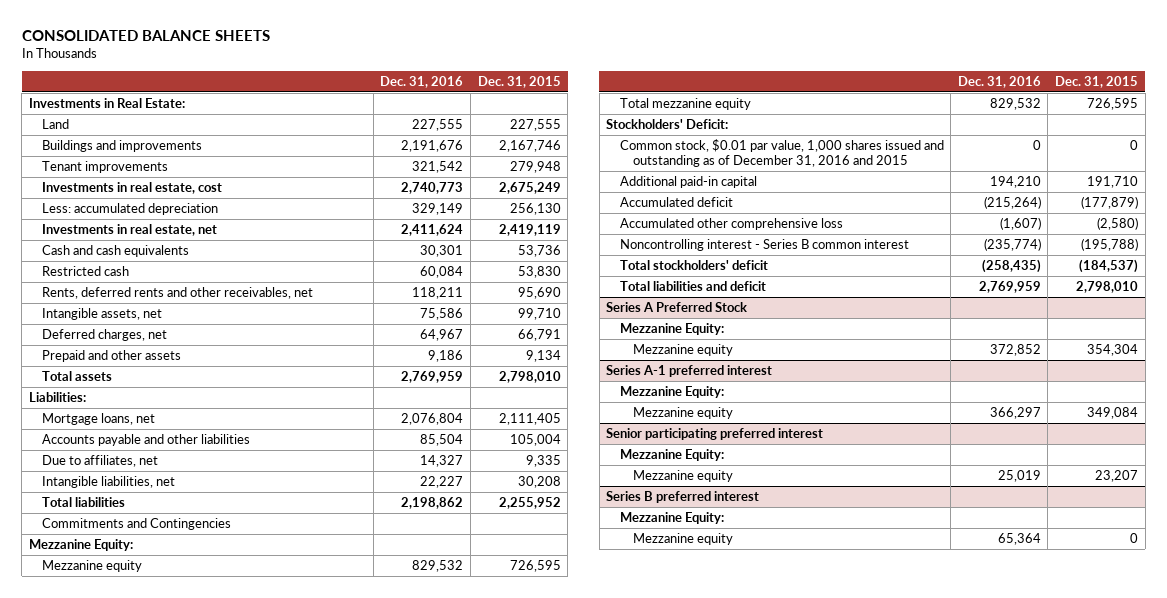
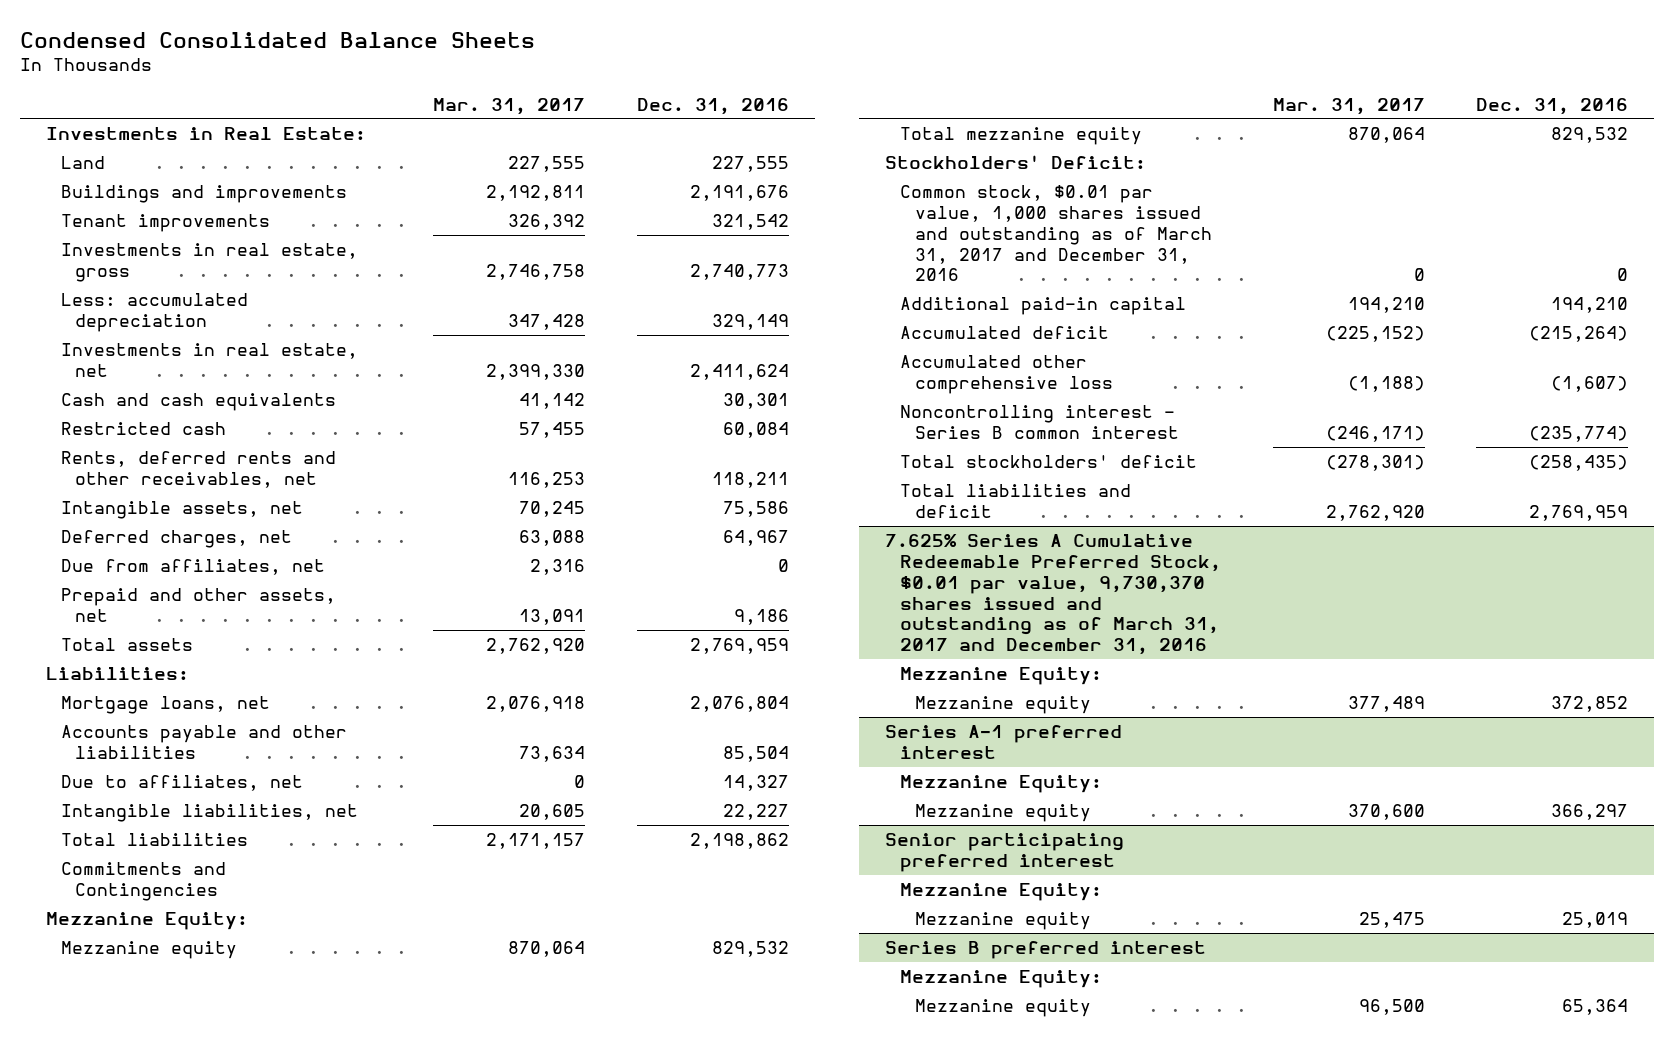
- CONSOLIDATED BALANCE SHEETS
+ Condensed Consolidated Balance Sheets
- | Dec. 31, 2016 | Dec. 31, 2015
+ | Mar. 31, 2017 | Dec. 31, 2016
- Investments in real estate, cost | 2,740,773 | 2,675,249
+ Investments in real estate, gross | 2,746,758 | 2,740,773
- Prepaid and other assets | 9,186 | 9,134
+ Due from affiliates, net | 2,316 | 0
+ Prepaid and other assets, net | 13,091 | 9,186
- Common stock, $0.01 par value, 1,000 shares issued and outstanding as of December 31, 2016 and 2015 | 0 | 0
+ Common stock, $0.01 par value, 1,000 shares issued and outstanding as of March 31, 2017 and December 31, 2016 | 0 | 0
- Series A Preferred Stock
+ 7.625% Series A Cumulative Redeemable Preferred Stock, $0.01 par value, 9,730,370 shares issued and outstanding as of March 31, 2017 and December 31, 2016

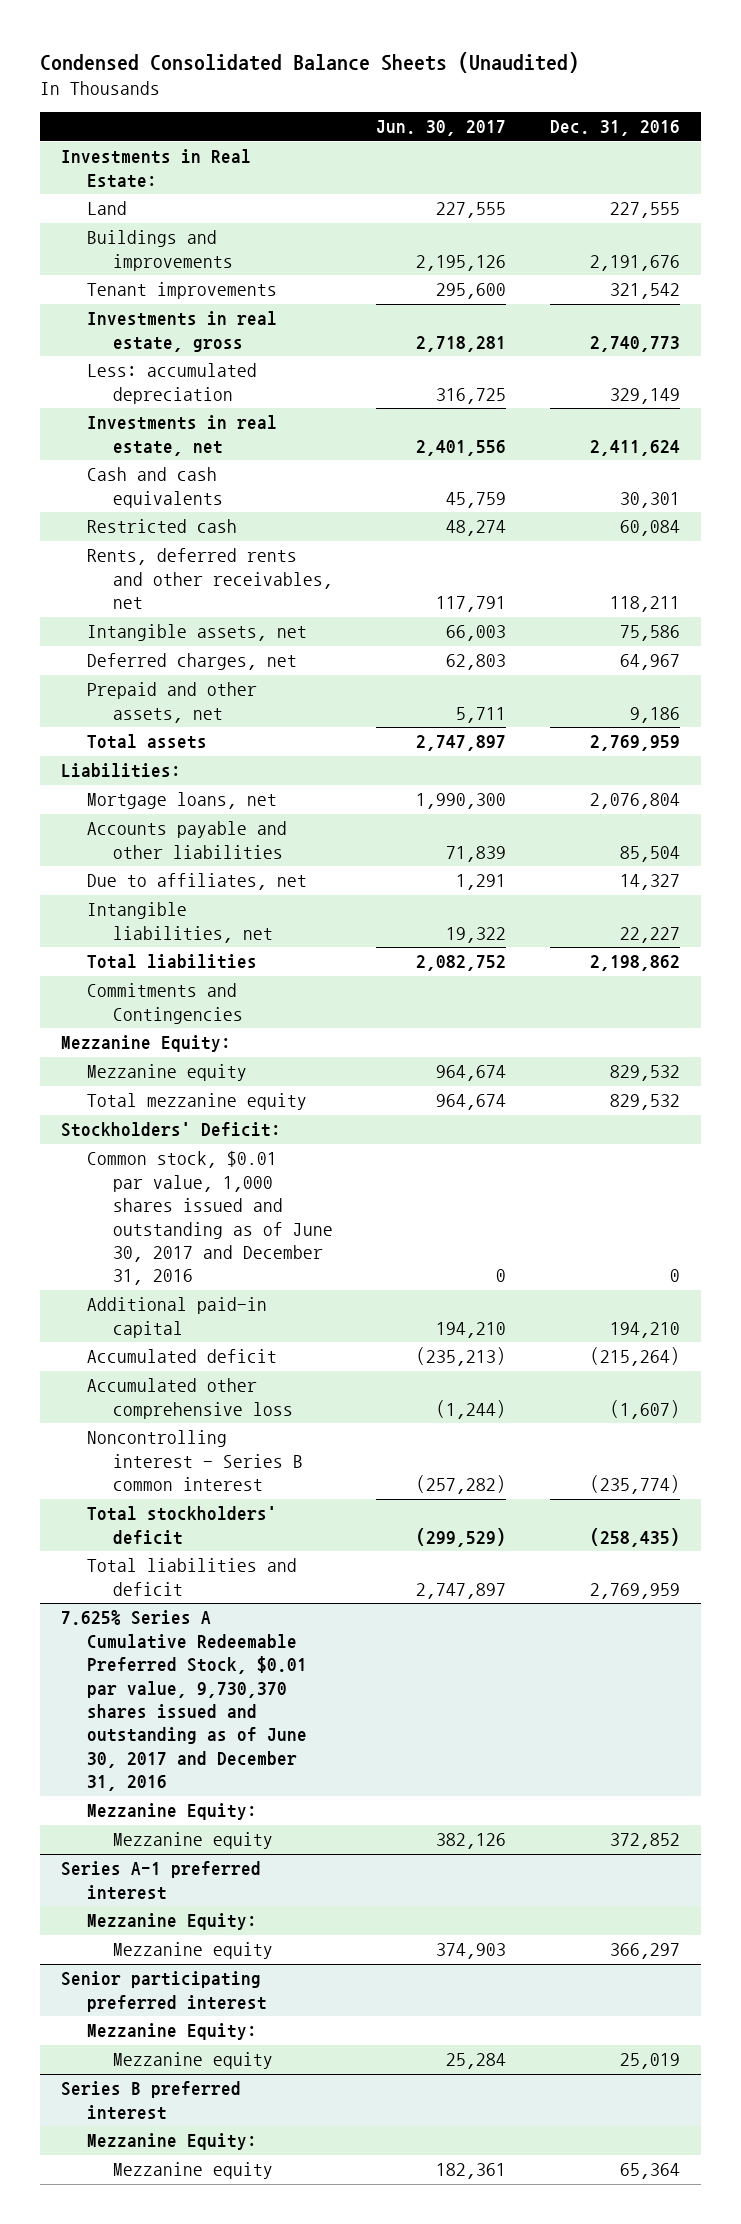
- Condensed Consolidated Balance Sheets
+ Condensed Consolidated Balance Sheets (Unaudited)
- | Mar. 31, 2017 | Dec. 31, 2016
+ | Jun. 30, 2017 | Dec. 31, 2016
- Due from affiliates, net | 2,316 | 0
- Common stock, $0.01 par value, 1,000 shares issued and outstanding as of March 31, 2017 and December 31, 2016 | 0 | 0
+ Common stock, $0.01 par value, 1,000 shares issued and outstanding as of June 30, 2017 and December 31, 2016 | 0 | 0
- 7.625% Series A Cumulative Redeemable Preferred Stock, $0.01 par value, 9,730,370 shares issued and outstanding as of March 31, 2017 and December 31, 2016
+ 7.625% Series A Cumulative Redeemable Preferred Stock, $0.01 par value, 9,730,370 shares issued and outstanding as of June 30, 2017 and December 31, 2016

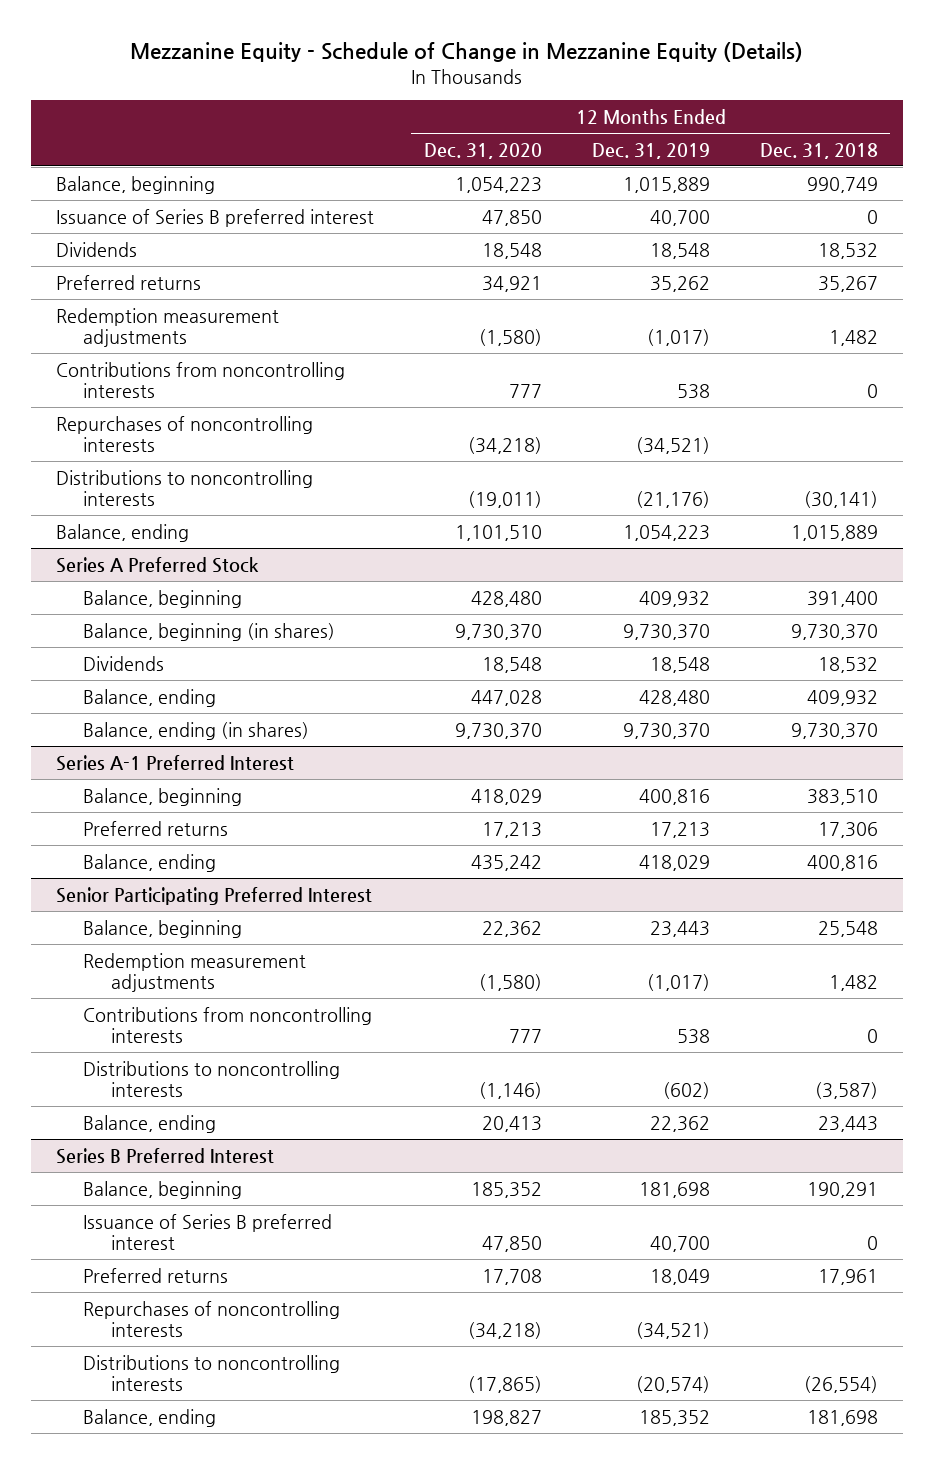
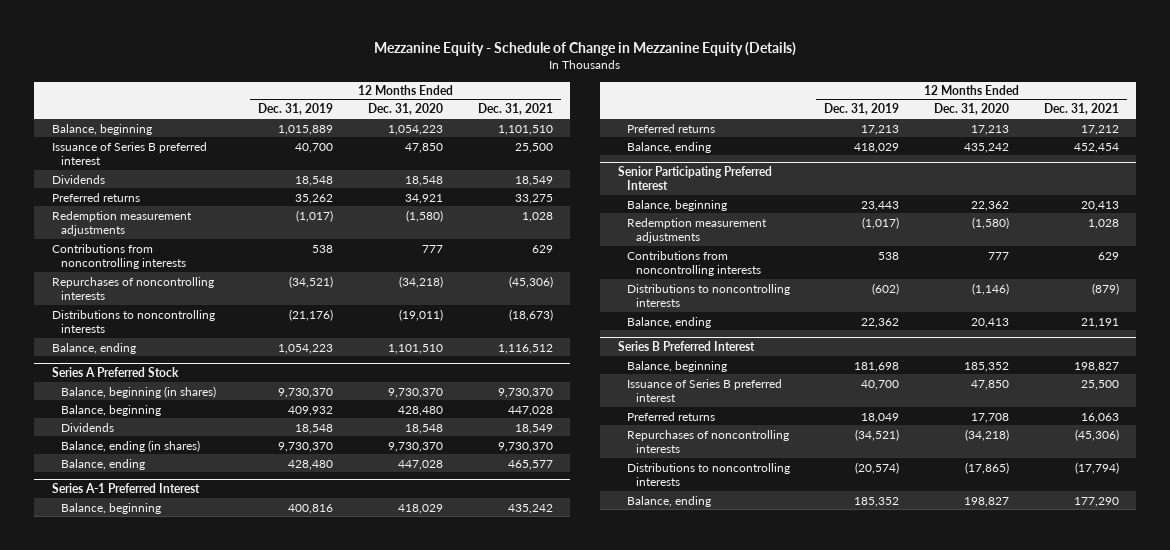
- | 12 Months Ended Dec. 31, 2020 | 12 Months Ended Dec. 31, 2019 | 12 Months Ended Dec. 31, 2018
+ | 12 Months Ended Dec. 31, 2019 | 12 Months Ended Dec. 31, 2020 | 12 Months Ended Dec. 31, 2021
@ Series A Preferred Stock
moved down: Balance, beginning | 409,932 | 428,480 | 447,028
moved down: Balance, ending | 428,480 | 447,028 | 465,577

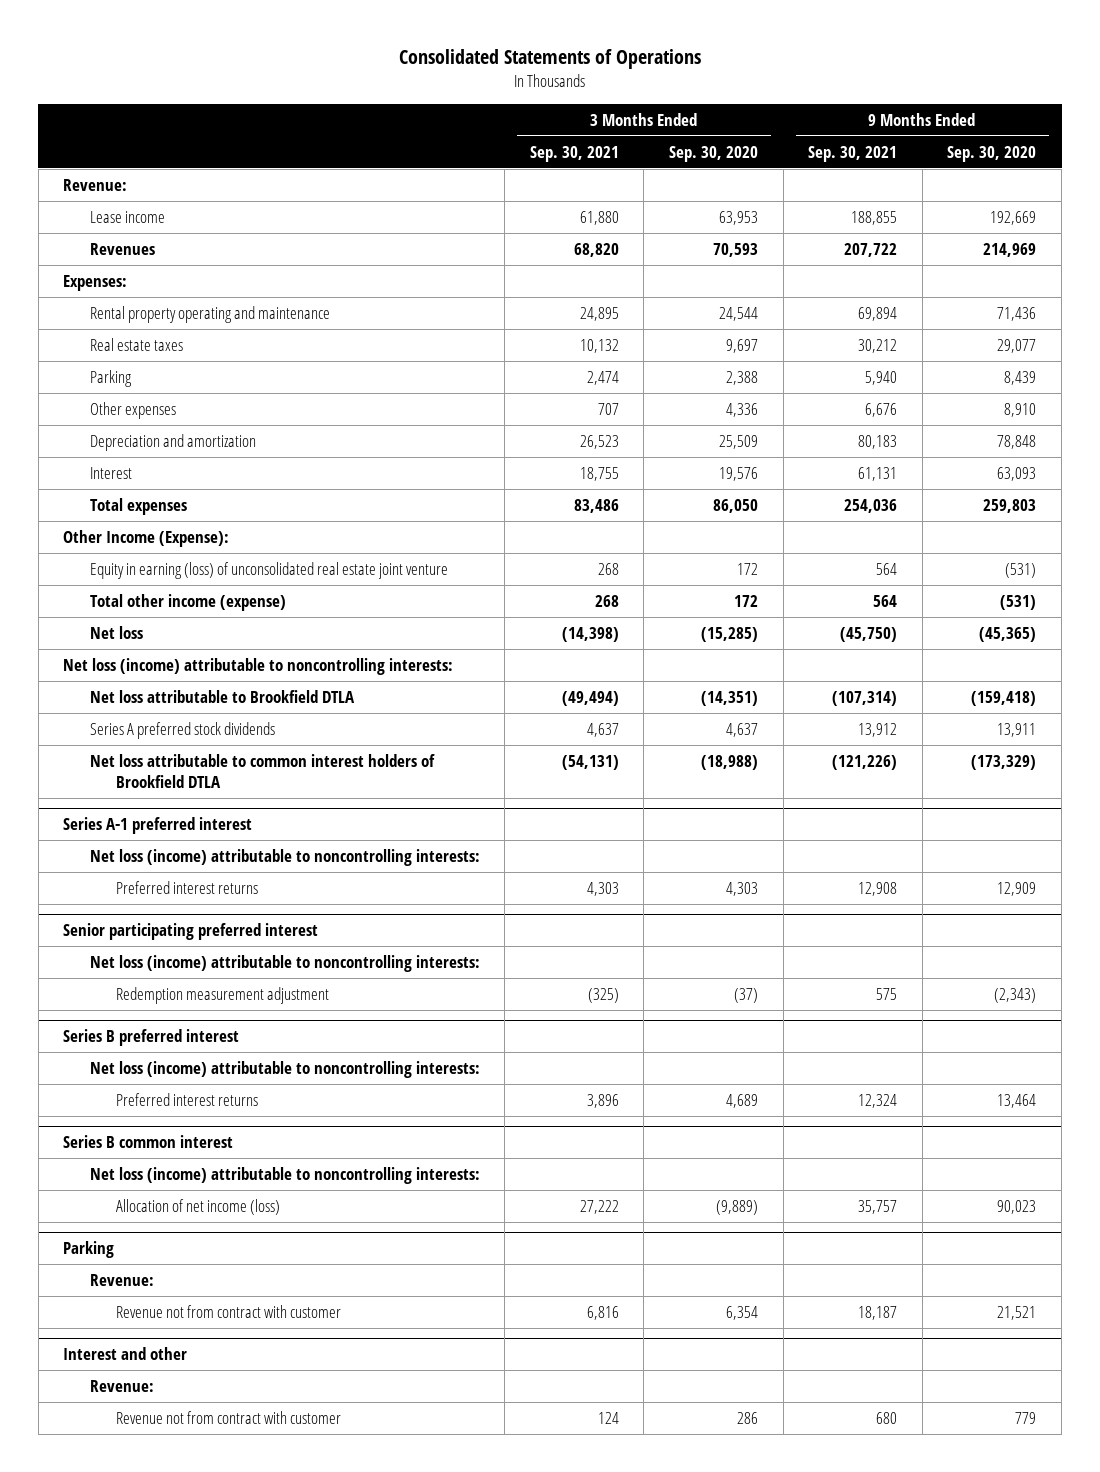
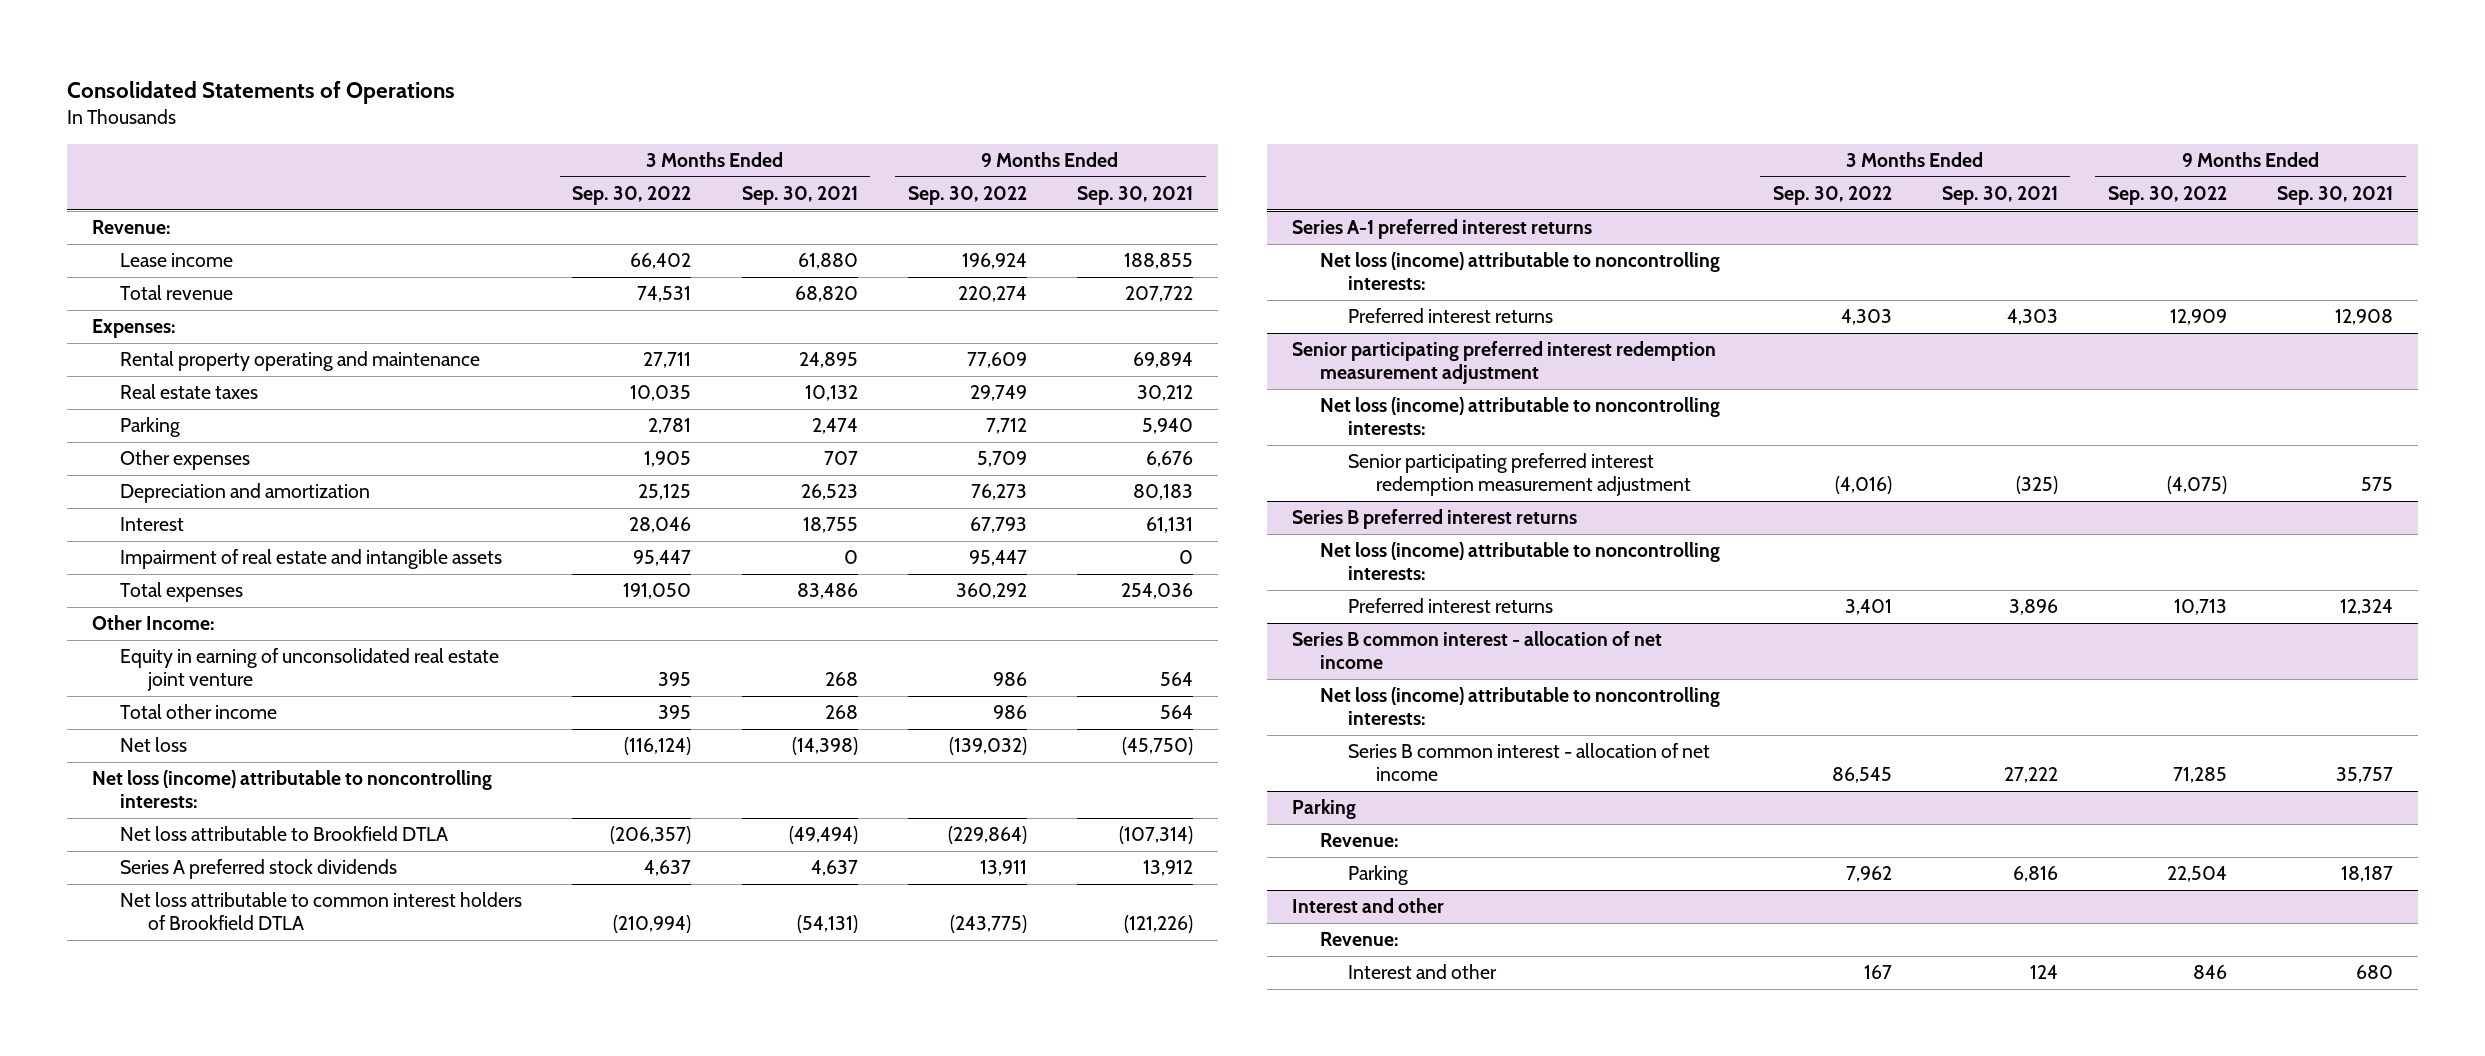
- | 3 Months Ended Sep. 30, 2021 | 3 Months Ended Sep. 30, 2020 | 9 Months Ended Sep. 30, 2021 | 9 Months Ended Sep. 30, 2020
+ | 3 Months Ended Sep. 30, 2022 | 3 Months Ended Sep. 30, 2021 | 9 Months Ended Sep. 30, 2022 | 9 Months Ended Sep. 30, 2021
- Revenues | 68,820 | 70,593 | 207,722 | 214,969
+ Total revenue | 74,531 | 68,820 | 220,274 | 207,722
+ Impairment of real estate and intangible assets | 95,447 | 0 | 95,447 | 0
- Other Income (Expense):
- Equity in earning (loss) of unconsolidated real estate joint venture | 268 | 172 | 564 | (531)
- Total other income (expense) | 268 | 172 | 564 | (531)
+ Other Income:
+ Equity in earning of unconsolidated real estate joint venture | 395 | 268 | 986 | 564
+ Total other income | 395 | 268 | 986 | 564
- Series A-1 preferred interest
+ Series A-1 preferred interest returns
- Senior participating preferred interest
+ Senior participating preferred interest redemption measurement adjustment
- Redemption measurement adjustment | (325) | (37) | 575 | (2,343)
- Series B preferred interest
+ Senior participating preferred interest redemption measurement adjustment | (4,016) | (325) | (4,075) | 575
+ Series B preferred interest returns
- Series B common interest
+ Series B common interest - allocation of net income
- Allocation of net income (loss) | 27,222 | (9,889) | 35,757 | 90,023
+ Series B common interest - allocation of net income | 86,545 | 27,222 | 71,285 | 35,757
@ Parking
- Revenue not from contract with customer | 6,816 | 6,354 | 18,187 | 21,521
+ Parking | 7,962 | 6,816 | 22,504 | 18,187
@ Interest and other
- Revenue not from contract with customer | 124 | 286 | 680 | 779
+ Interest and other | 167 | 124 | 846 | 680

